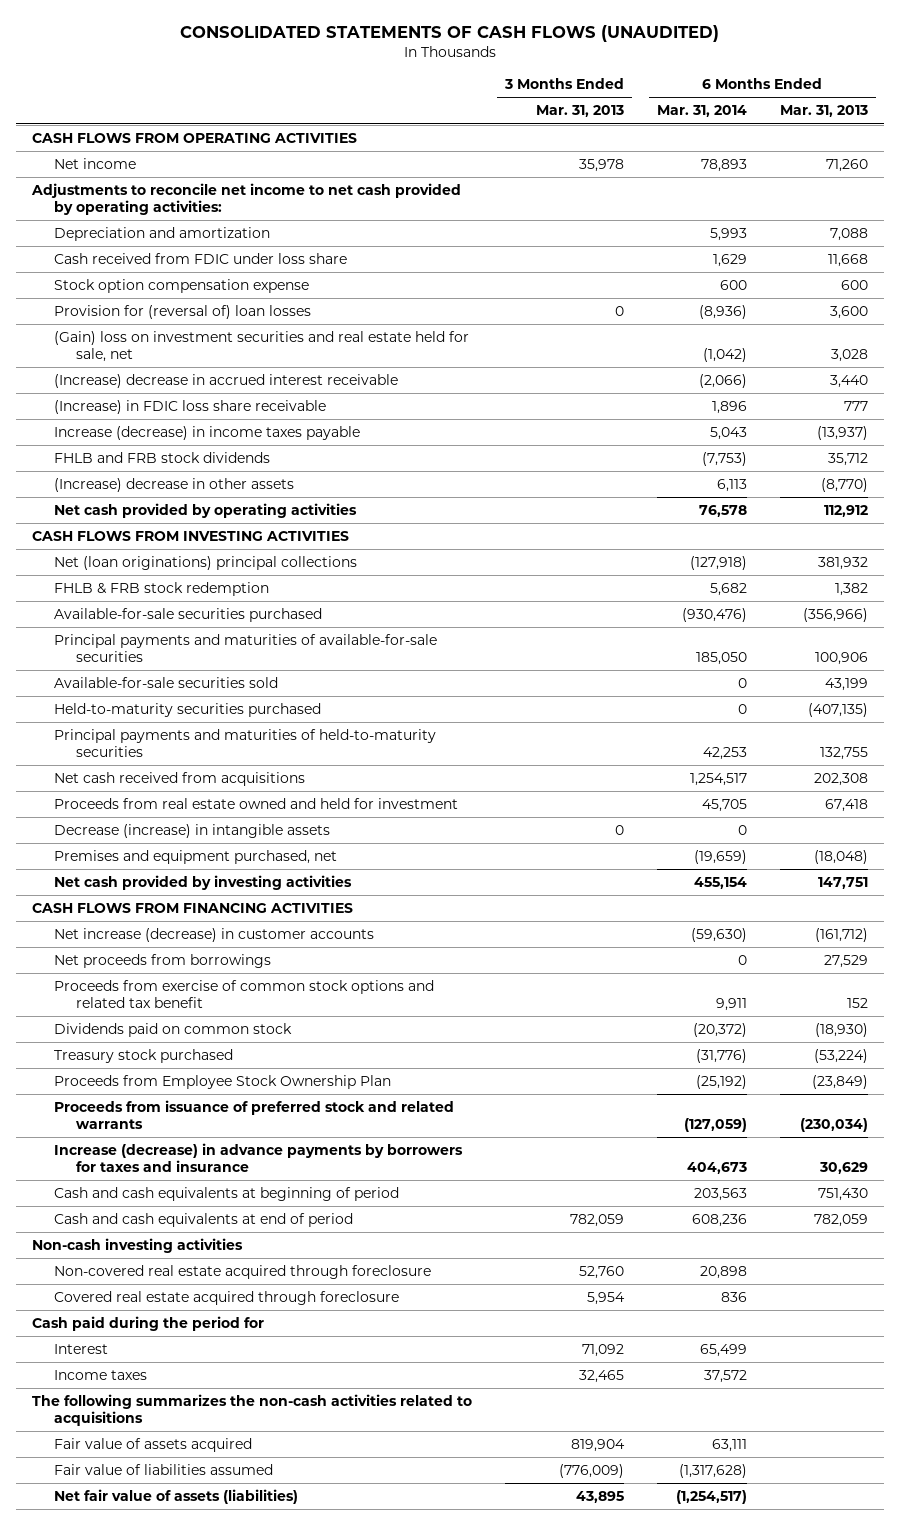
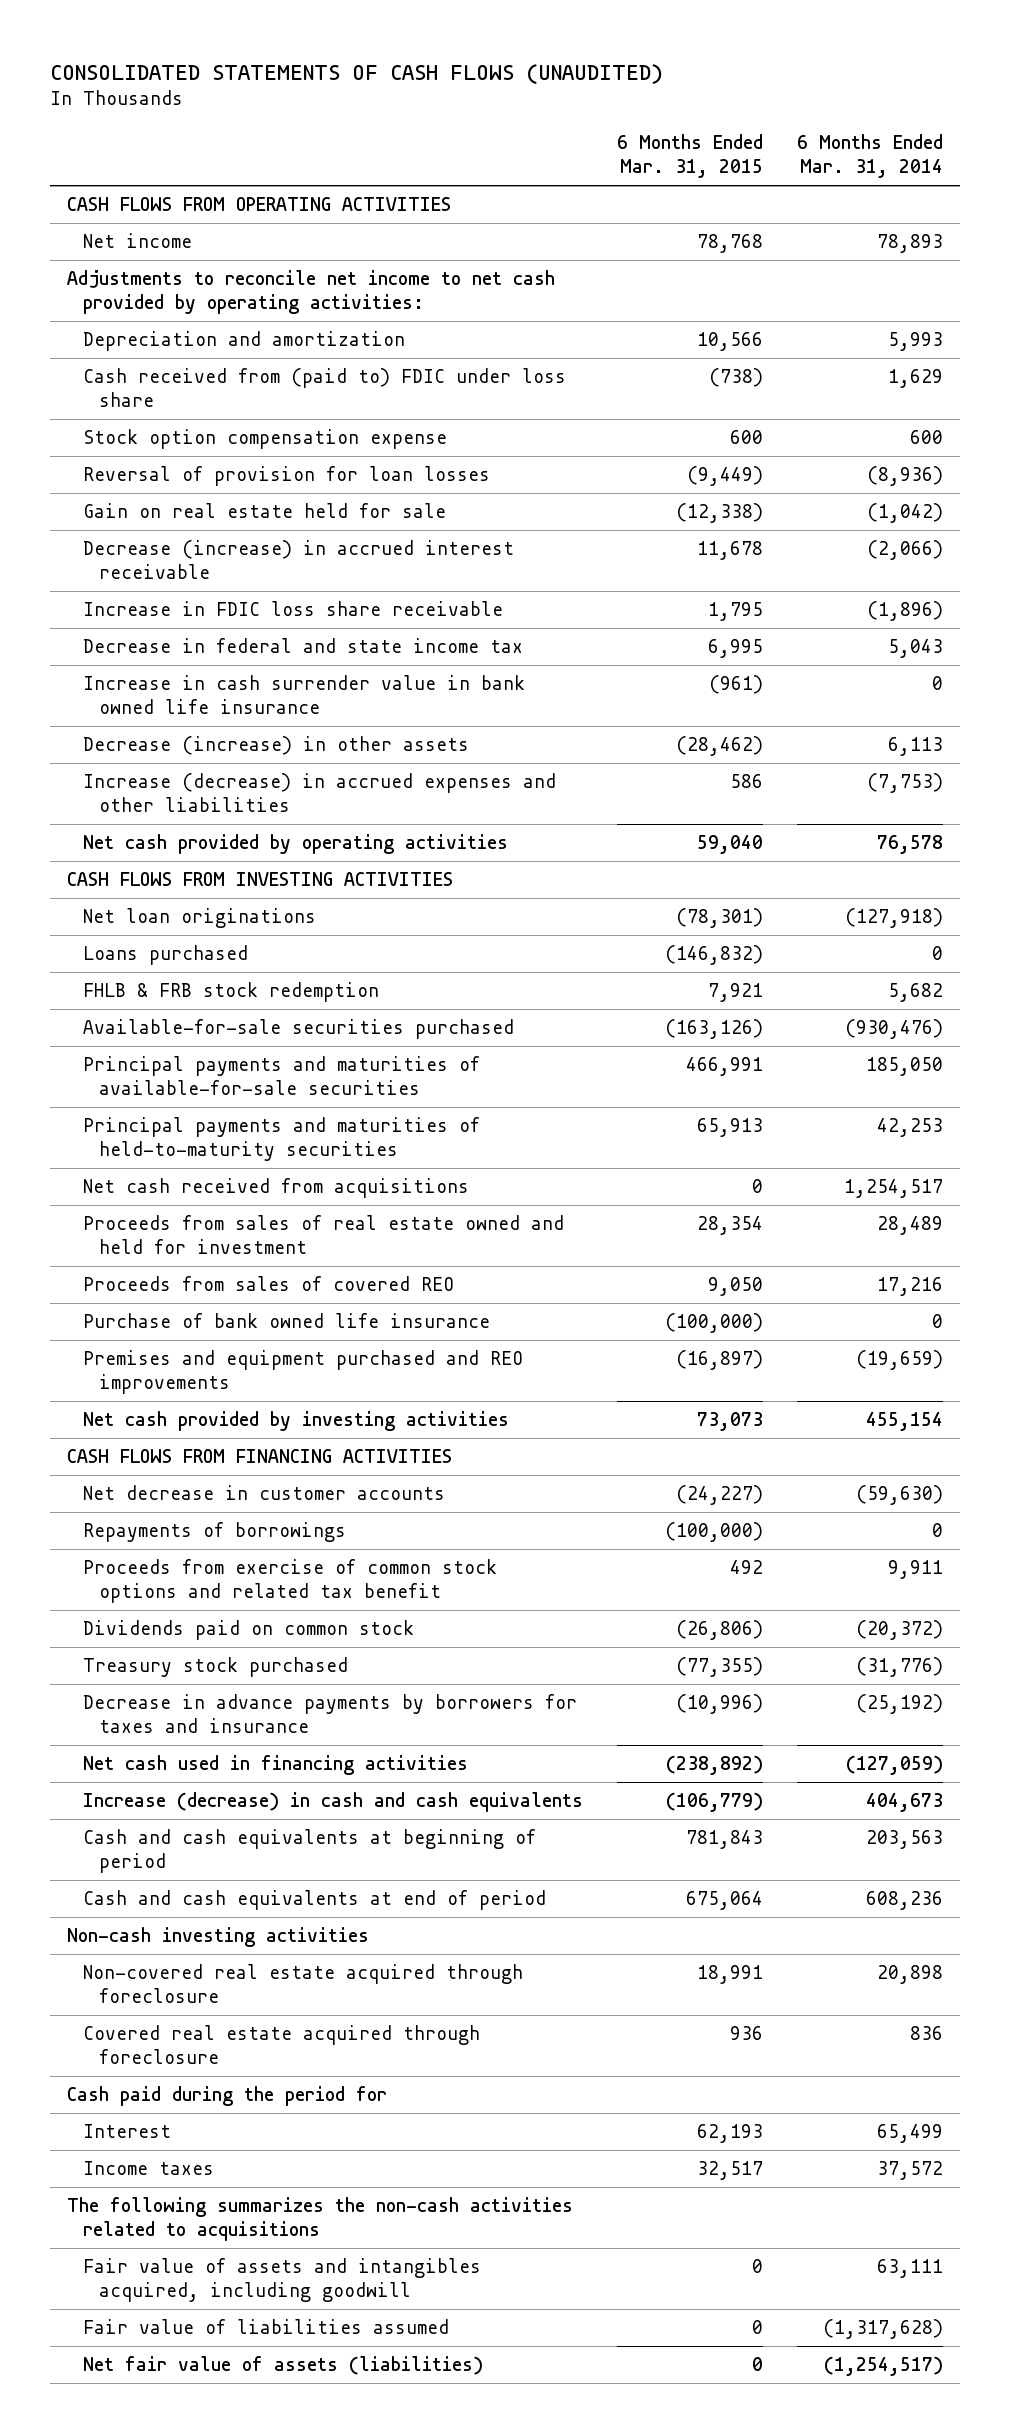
- | 3 Months Ended Mar. 31, 2013 | 6 Months Ended Mar. 31, 2014 | 6 Months Ended Mar. 31, 2013
+ | 6 Months Ended Mar. 31, 2015 | 6 Months Ended Mar. 31, 2014
- Cash received from FDIC under loss share | | 1,629 | 11,668
+ Cash received from (paid to) FDIC under loss share | (738) | 1,629
- Provision for (reversal of) loan losses | 0 | (8,936) | 3,600
- (Gain) loss on investment securities and real estate held for sale, net | | (1,042) | 3,028
- (Increase) decrease in accrued interest receivable | | (2,066) | 3,440
- (Increase) in FDIC loss share receivable | | 1,896 | 777
- Increase (decrease) in income taxes payable | | 5,043 | (13,937)
- FHLB and FRB stock dividends | | (7,753) | 35,712
- (Increase) decrease in other assets | | 6,113 | (8,770)
+ Reversal of provision for loan losses | (9,449) | (8,936)
+ Gain on real estate held for sale | (12,338) | (1,042)
+ Decrease (increase) in accrued interest receivable | 11,678 | (2,066)
+ Increase in FDIC loss share receivable | 1,795 | (1,896)
+ Decrease in federal and state income tax | 6,995 | 5,043
+ Increase in cash surrender value in bank owned life insurance | (961) | 0
+ Decrease (increase) in other assets | (28,462) | 6,113
+ Increase (decrease) in accrued expenses and other liabilities | 586 | (7,753)
- Net (loan originations) principal collections | | (127,918) | 381,932
+ Net loan originations | (78,301) | (127,918)
+ Loans purchased | (146,832) | 0
- Available-for-sale securities sold | | 0 | 43,199
- Held-to-maturity securities purchased | | 0 | (407,135)
- Proceeds from real estate owned and held for investment | | 45,705 | 67,418
- Decrease (increase) in intangible assets | 0 | 0 |
- Premises and equipment purchased, net | | (19,659) | (18,048)
+ Proceeds from sales of real estate owned and held for investment | 28,354 | 28,489
+ Proceeds from sales of covered REO | 9,050 | 17,216
+ Purchase of bank owned life insurance | (100,000) | 0
+ Premises and equipment purchased and REO improvements | (16,897) | (19,659)
- Net increase (decrease) in customer accounts | | (59,630) | (161,712)
- Net proceeds from borrowings | | 0 | 27,529
+ Net decrease in customer accounts | (24,227) | (59,630)
+ Repayments of borrowings | (100,000) | 0
- Proceeds from Employee Stock Ownership Plan | | (25,192) | (23,849)
- Proceeds from issuance of preferred stock and related warrants | | (127,059) | (230,034)
- Increase (decrease) in advance payments by borrowers for taxes and insurance | | 404,673 | 30,629
+ Decrease in advance payments by borrowers for taxes and insurance | (10,996) | (25,192)
+ Net cash used in financing activities | (238,892) | (127,059)
+ Increase (decrease) in cash and cash equivalents | (106,779) | 404,673
- Fair value of assets acquired | 819,904 | 63,111 |
+ Fair value of assets and intangibles acquired, including goodwill | 0 | 63,111

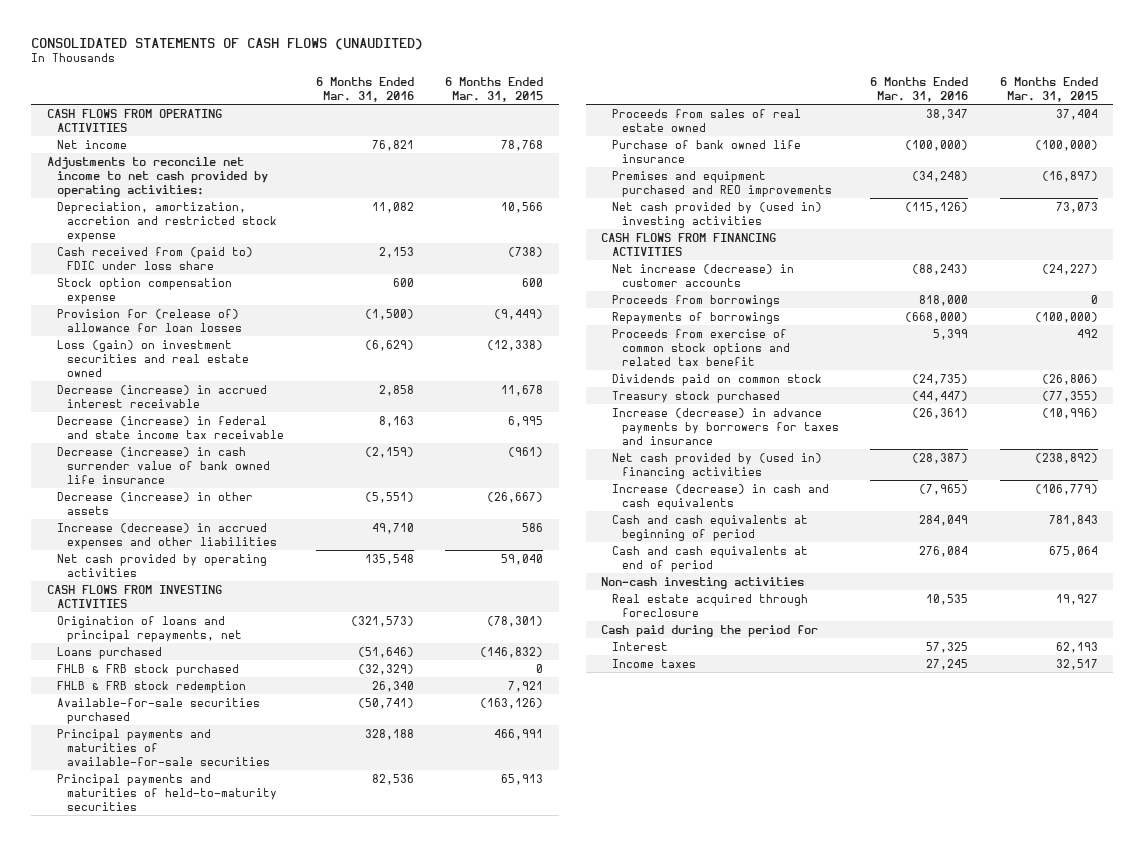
- | 6 Months Ended Mar. 31, 2015 | 6 Months Ended Mar. 31, 2014
+ | 6 Months Ended Mar. 31, 2016 | 6 Months Ended Mar. 31, 2015
- Depreciation and amortization | 10,566 | 5,993
+ Depreciation, amortization, accretion and restricted stock expense | 11,082 | 10,566
- Reversal of provision for loan losses | (9,449) | (8,936)
- Gain on real estate held for sale | (12,338) | (1,042)
+ Provision for (release of) allowance for loan losses | (1,500) | (9,449)
+ Loss (gain) on investment securities and real estate owned | (6,629) | (12,338)
- Increase in FDIC loss share receivable | 1,795 | (1,896)
- Decrease in federal and state income tax | 6,995 | 5,043
- Increase in cash surrender value in bank owned life insurance | (961) | 0
- Decrease (increase) in other assets | (28,462) | 6,113
+ Decrease (increase) in federal and state income tax receivable | 8,163 | 6,995
+ Decrease (increase) in cash surrender value of bank owned life insurance | (2,159) | (961)
+ Decrease (increase) in other assets | (5,551) | (26,667)
- Net loan originations | (78,301) | (127,918)
+ Origination of loans and principal repayments, net | (321,573) | (78,301)
+ FHLB & FRB stock purchased | (32,329) | 0
- Net cash received from acquisitions | 0 | 1,254,517
- Proceeds from sales of real estate owned and held for investment | 28,354 | 28,489
- Proceeds from sales of covered REO | 9,050 | 17,216
+ Proceeds from sales of real estate owned | 38,347 | 37,404
- Net cash provided by investing activities | 73,073 | 455,154
+ Net cash provided by (used in) investing activities | (115,126) | 73,073
- Net decrease in customer accounts | (24,227) | (59,630)
+ Net increase (decrease) in customer accounts | (88,243) | (24,227)
+ Proceeds from borrowings | 818,000 | 0
- Decrease in advance payments by borrowers for taxes and insurance | (10,996) | (25,192)
- Net cash used in financing activities | (238,892) | (127,059)
+ Increase (decrease) in advance payments by borrowers for taxes and insurance | (26,361) | (10,996)
+ Net cash provided by (used in) financing activities | (28,387) | (238,892)
- Non-covered real estate acquired through foreclosure | 18,991 | 20,898
- Covered real estate acquired through foreclosure | 936 | 836
+ Real estate acquired through foreclosure | 10,535 | 19,927
- The following summarizes the non-cash activities related to acquisitions
- Fair value of assets and intangibles acquired, including goodwill | 0 | 63,111
- Fair value of liabilities assumed | 0 | (1,317,628)
- Net fair value of assets (liabilities) | 0 | (1,254,517)

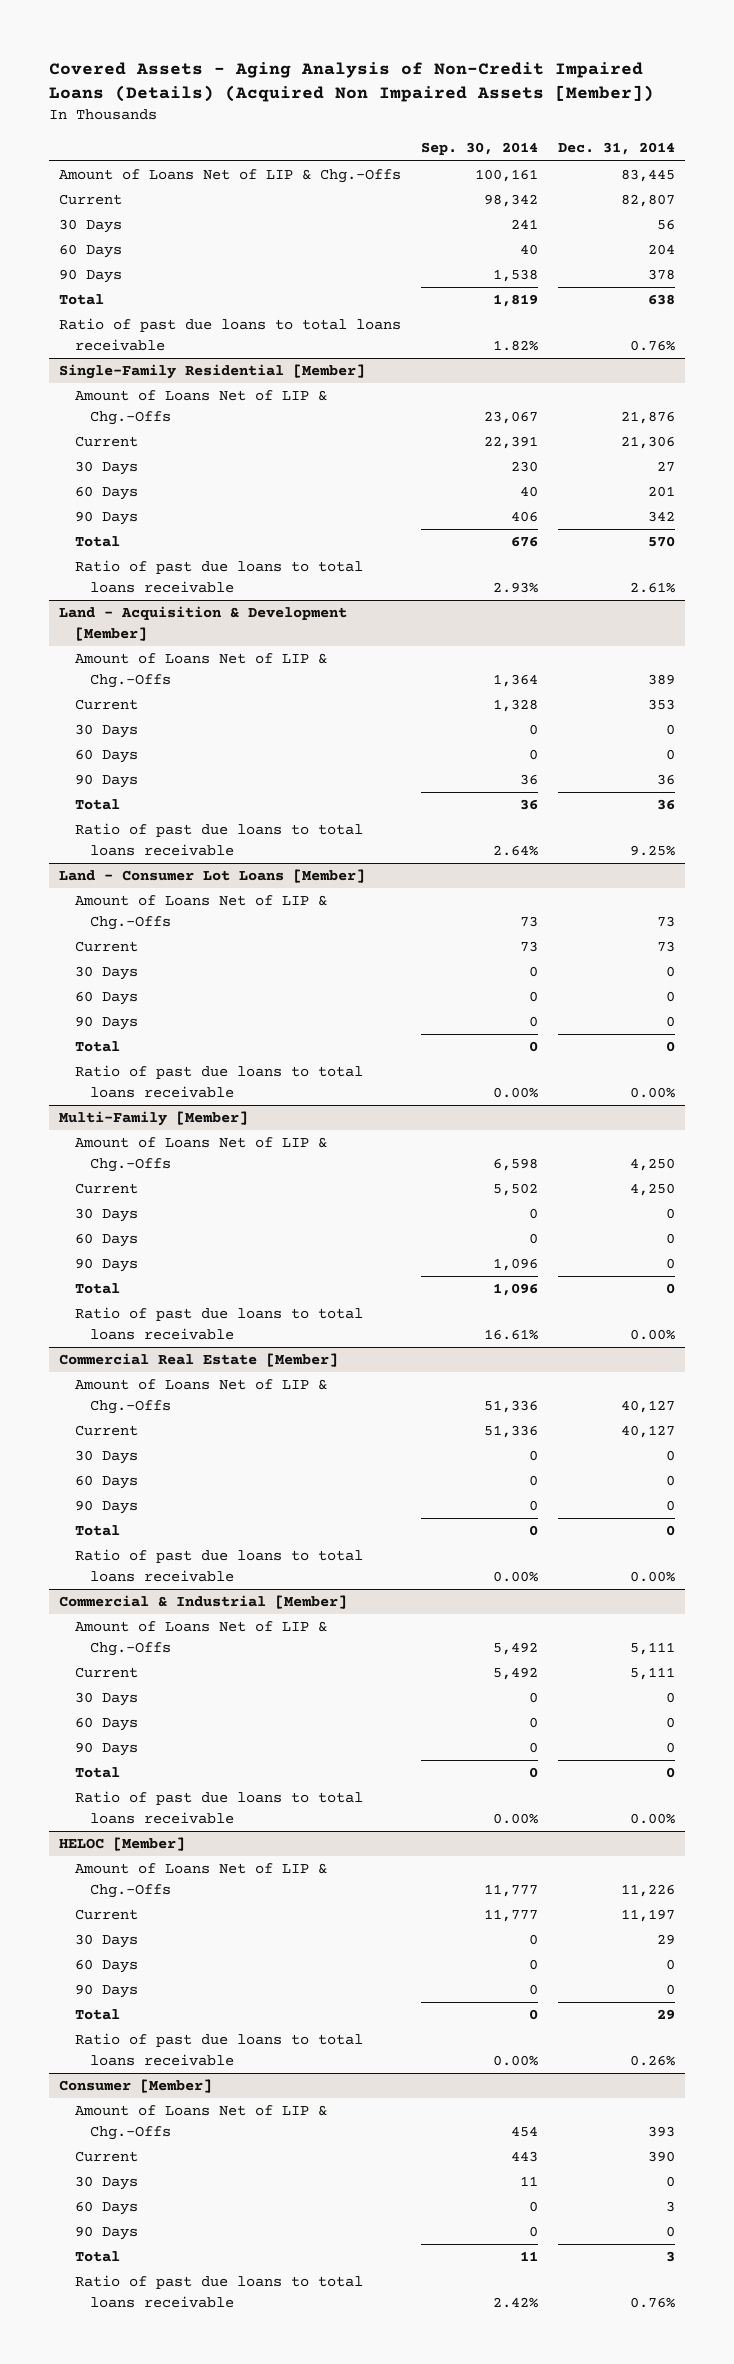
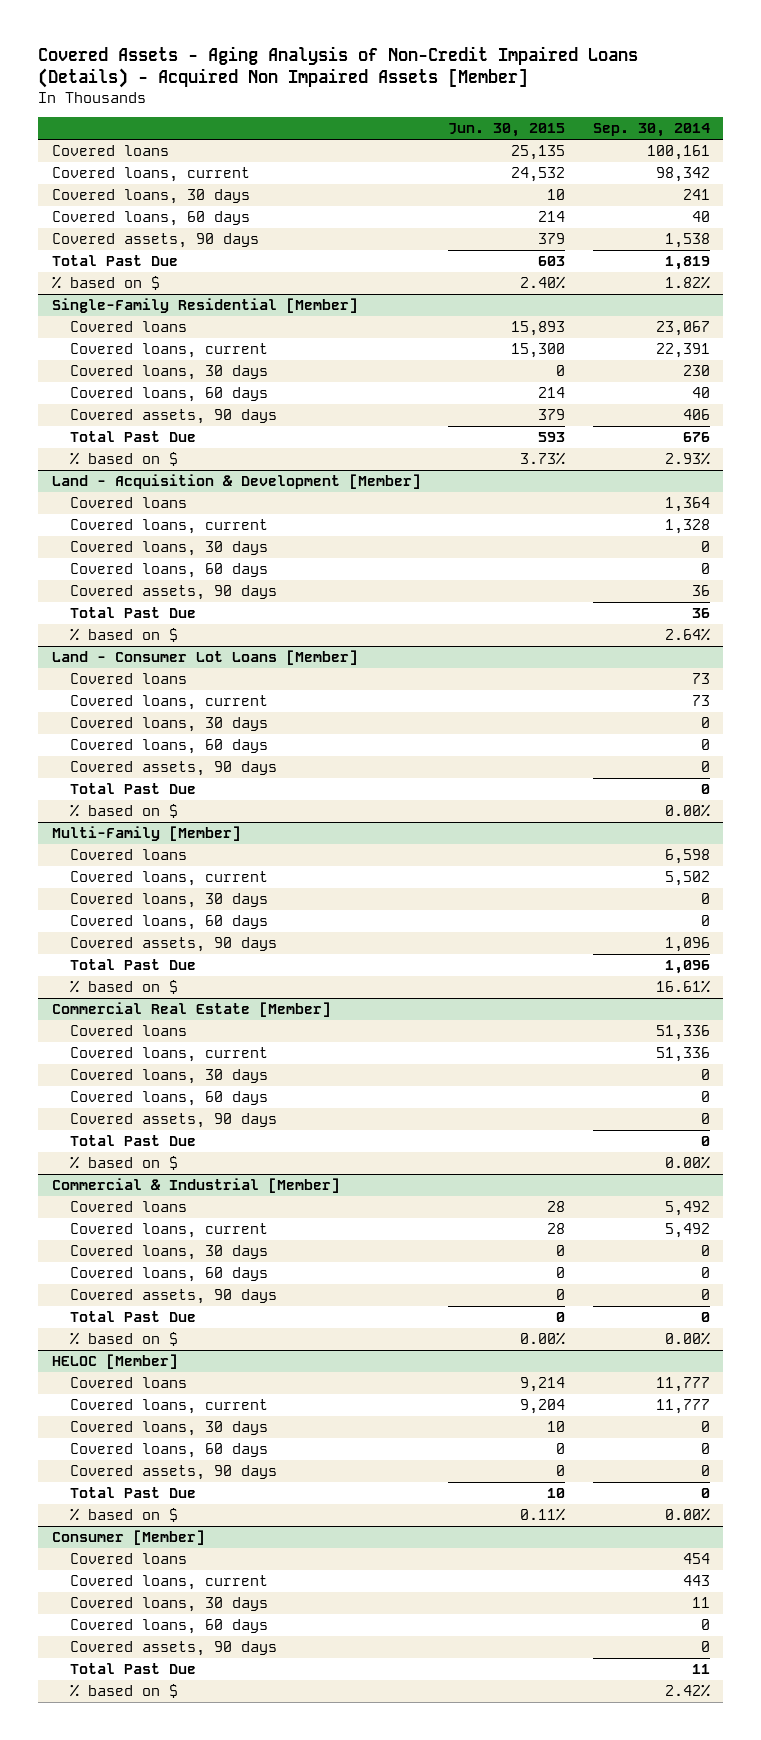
- Covered Assets - Aging Analysis of Non-Credit Impaired Loans (Details) (Acquired Non Impaired Assets [Member])
+ Covered Assets - Aging Analysis of Non-Credit Impaired Loans (Details) - Acquired Non Impaired Assets [Member]
- | Sep. 30, 2014 | Dec. 31, 2014
+ | Jun. 30, 2015 | Sep. 30, 2014
- Amount of Loans Net of LIP & Chg.-Offs | 100,161 | 83,445
- Current | 98,342 | 82,807
- 30 Days | 241 | 56
- 60 Days | 40 | 204
- 90 Days | 1,538 | 378
- Total | 1,819 | 638
- Ratio of past due loans to total loans receivable | 1.82% | 0.76%
+ Covered loans | 25,135 | 100,161
+ Covered loans, current | 24,532 | 98,342
+ Covered loans, 30 days | 10 | 241
+ Covered loans, 60 days | 214 | 40
+ Covered assets, 90 days | 379 | 1,538
+ Total Past Due | 603 | 1,819
+ % based on $ | 2.40% | 1.82%
@ Single-Family Residential [Member]
- Amount of Loans Net of LIP & Chg.-Offs | 23,067 | 21,876
- Current | 22,391 | 21,306
- 30 Days | 230 | 27
- 60 Days | 40 | 201
- 90 Days | 406 | 342
- Total | 676 | 570
- Ratio of past due loans to total loans receivable | 2.93% | 2.61%
+ Covered loans | 15,893 | 23,067
+ Covered loans, current | 15,300 | 22,391
+ Covered loans, 30 days | 0 | 230
+ Covered loans, 60 days | 214 | 40
+ Covered assets, 90 days | 379 | 406
+ Total Past Due | 593 | 676
+ % based on $ | 3.73% | 2.93%
@ Land - Acquisition & Development [Member]
- Amount of Loans Net of LIP & Chg.-Offs | 1,364 | 389
- Current | 1,328 | 353
- 30 Days | 0 | 0
- 60 Days | 0 | 0
- 90 Days | 36 | 36
- Total | 36 | 36
- Ratio of past due loans to total loans receivable | 2.64% | 9.25%
+ Covered loans | | 1,364
+ Covered loans, current | | 1,328
+ Covered loans, 30 days | | 0
+ Covered loans, 60 days | | 0
+ Covered assets, 90 days | | 36
+ Total Past Due | | 36
+ % based on $ | | 2.64%
@ Land - Consumer Lot Loans [Member]
- Amount of Loans Net of LIP & Chg.-Offs | 73 | 73
- Current | 73 | 73
- 30 Days | 0 | 0
- 60 Days | 0 | 0
- 90 Days | 0 | 0
- Total | 0 | 0
- Ratio of past due loans to total loans receivable | 0.00% | 0.00%
+ Covered loans | | 73
+ Covered loans, current | | 73
+ Covered loans, 30 days | | 0
+ Covered loans, 60 days | | 0
+ Covered assets, 90 days | | 0
+ Total Past Due | | 0
+ % based on $ | | 0.00%
@ Multi-Family [Member]
- Amount of Loans Net of LIP & Chg.-Offs | 6,598 | 4,250
- Current | 5,502 | 4,250
- 30 Days | 0 | 0
- 60 Days | 0 | 0
- 90 Days | 1,096 | 0
- Total | 1,096 | 0
- Ratio of past due loans to total loans receivable | 16.61% | 0.00%
+ Covered loans | | 6,598
+ Covered loans, current | | 5,502
+ Covered loans, 30 days | | 0
+ Covered loans, 60 days | | 0
+ Covered assets, 90 days | | 1,096
+ Total Past Due | | 1,096
+ % based on $ | | 16.61%
@ Commercial Real Estate [Member]
- Amount of Loans Net of LIP & Chg.-Offs | 51,336 | 40,127
- Current | 51,336 | 40,127
- 30 Days | 0 | 0
- 60 Days | 0 | 0
- 90 Days | 0 | 0
- Total | 0 | 0
- Ratio of past due loans to total loans receivable | 0.00% | 0.00%
+ Covered loans | | 51,336
+ Covered loans, current | | 51,336
+ Covered loans, 30 days | | 0
+ Covered loans, 60 days | | 0
+ Covered assets, 90 days | | 0
+ Total Past Due | | 0
+ % based on $ | | 0.00%
@ Commercial & Industrial [Member]
- Amount of Loans Net of LIP & Chg.-Offs | 5,492 | 5,111
- Current | 5,492 | 5,111
- 30 Days | 0 | 0
- 60 Days | 0 | 0
- 90 Days | 0 | 0
- Total | 0 | 0
- Ratio of past due loans to total loans receivable | 0.00% | 0.00%
+ Covered loans | 28 | 5,492
+ Covered loans, current | 28 | 5,492
+ Covered loans, 30 days | 0 | 0
+ Covered loans, 60 days | 0 | 0
+ Covered assets, 90 days | 0 | 0
+ Total Past Due | 0 | 0
+ % based on $ | 0.00% | 0.00%
@ HELOC [Member]
- Amount of Loans Net of LIP & Chg.-Offs | 11,777 | 11,226
- Current | 11,777 | 11,197
- 30 Days | 0 | 29
- 60 Days | 0 | 0
- 90 Days | 0 | 0
- Total | 0 | 29
- Ratio of past due loans to total loans receivable | 0.00% | 0.26%
+ Covered loans | 9,214 | 11,777
+ Covered loans, current | 9,204 | 11,777
+ Covered loans, 30 days | 10 | 0
+ Covered loans, 60 days | 0 | 0
+ Covered assets, 90 days | 0 | 0
+ Total Past Due | 10 | 0
+ % based on $ | 0.11% | 0.00%
@ Consumer [Member]
- Amount of Loans Net of LIP & Chg.-Offs | 454 | 393
- Current | 443 | 390
- 30 Days | 11 | 0
- 60 Days | 0 | 3
- 90 Days | 0 | 0
- Total | 11 | 3
- Ratio of past due loans to total loans receivable | 2.42% | 0.76%
+ Covered loans | | 454
+ Covered loans, current | | 443
+ Covered loans, 30 days | | 11
+ Covered loans, 60 days | | 0
+ Covered assets, 90 days | | 0
+ Total Past Due | | 11
+ % based on $ | | 2.42%

